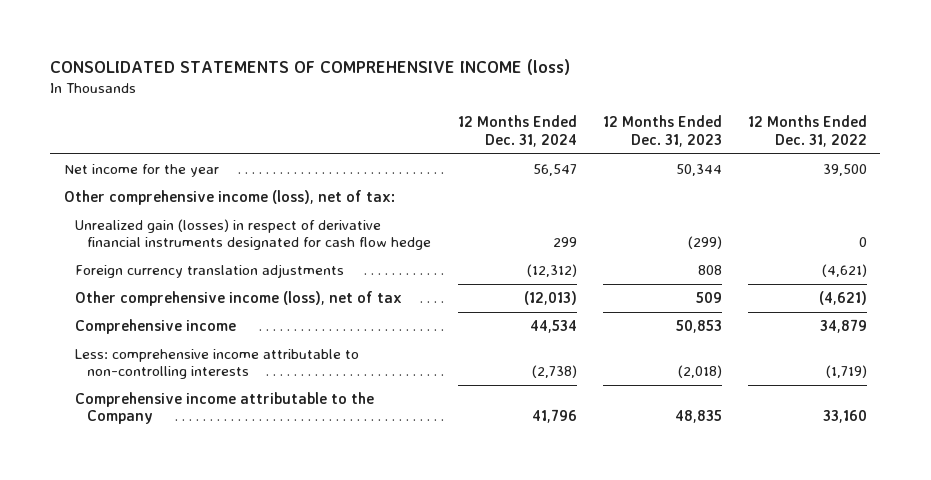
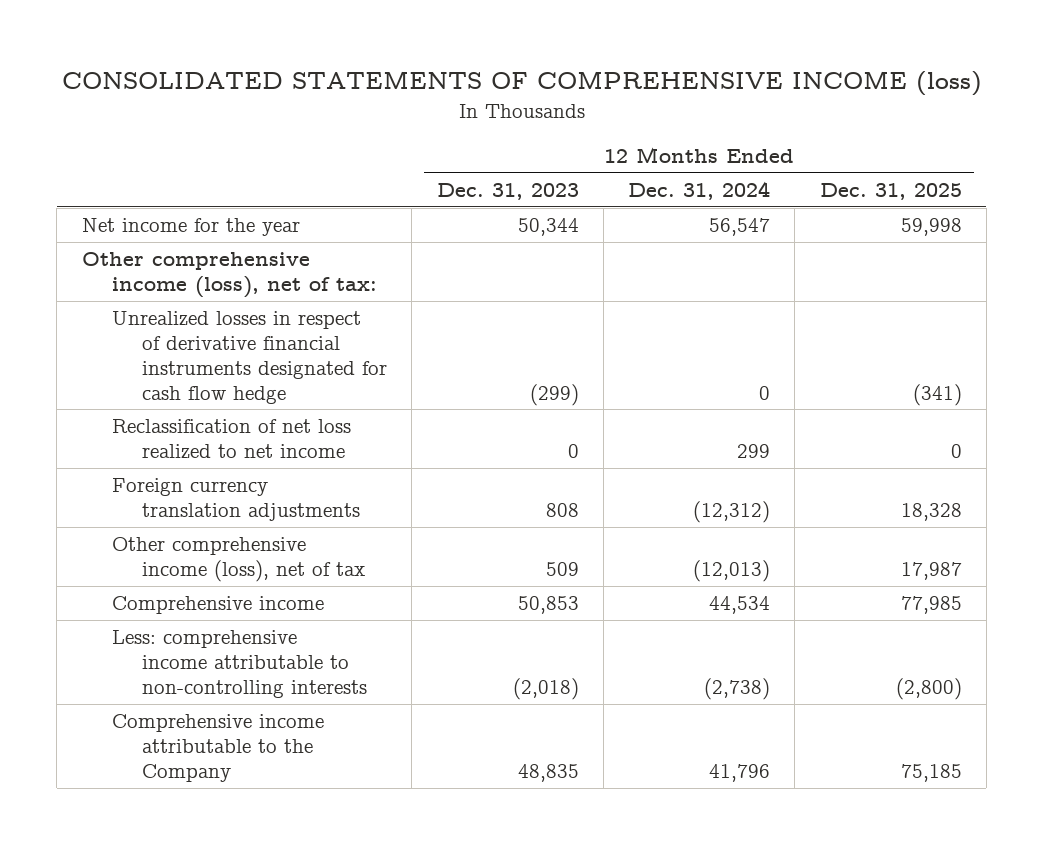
- | 12 Months Ended Dec. 31, 2024 | 12 Months Ended Dec. 31, 2023 | 12 Months Ended Dec. 31, 2022
+ | 12 Months Ended Dec. 31, 2023 | 12 Months Ended Dec. 31, 2024 | 12 Months Ended Dec. 31, 2025
- Unrealized gain (losses) in respect of derivative financial instruments designated for cash flow hedge | 299 | (299) | 0
+ Unrealized losses in respect of derivative financial instruments designated for cash flow hedge | (299) | 0 | (341)
+ Reclassification of net loss realized to net income | 0 | 299 | 0

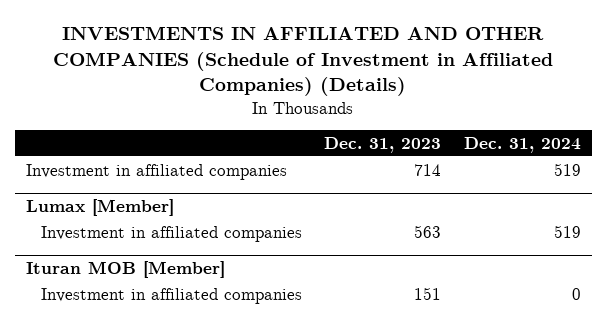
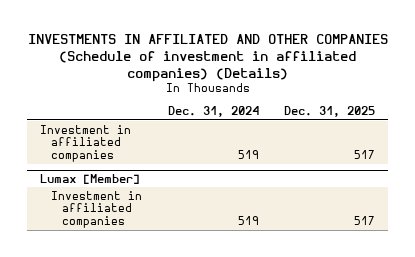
- INVESTMENTS IN AFFILIATED AND OTHER COMPANIES (Schedule of Investment in Affiliated Companies) (Details)
+ INVESTMENTS IN AFFILIATED AND OTHER COMPANIES (Schedule of investment in affiliated companies) (Details)
- | Dec. 31, 2023 | Dec. 31, 2024
+ | Dec. 31, 2024 | Dec. 31, 2025
- Ituran MOB [Member]
- Investment in affiliated companies | 151 | 0

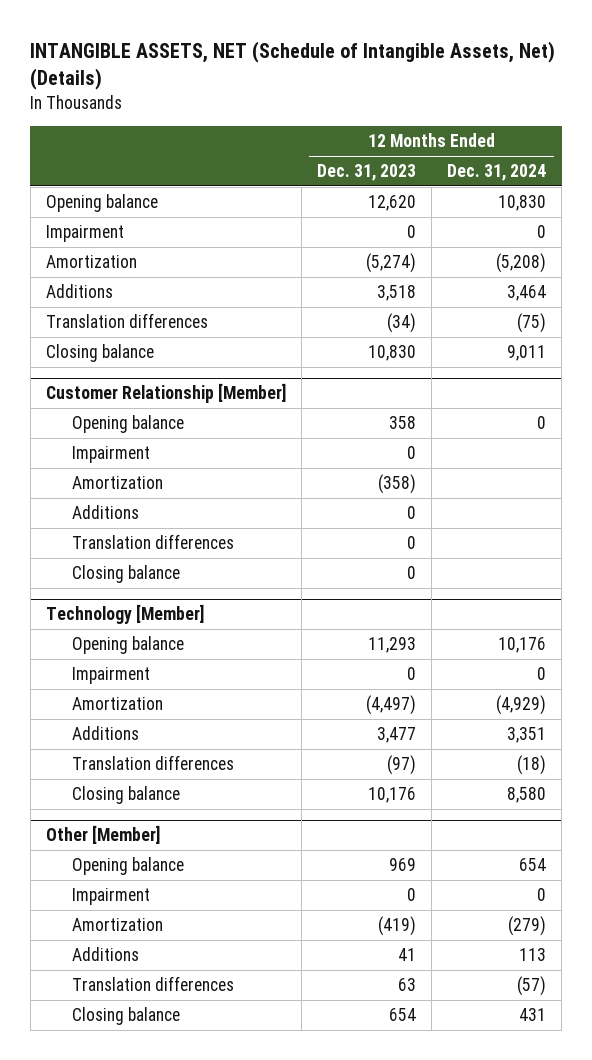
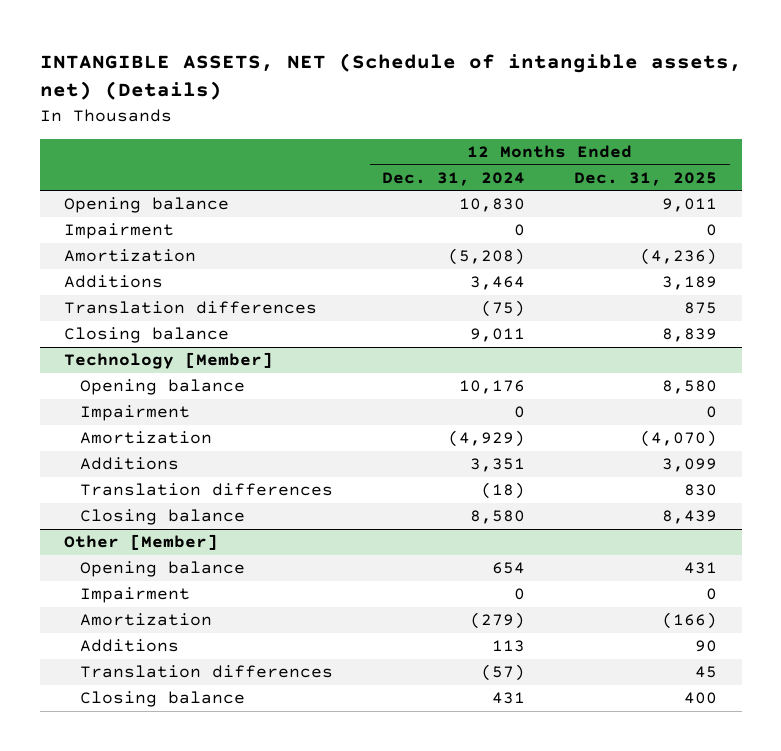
- INTANGIBLE ASSETS, NET (Schedule of Intangible Assets, Net) (Details)
+ INTANGIBLE ASSETS, NET (Schedule of intangible assets, net) (Details)
- | 12 Months Ended Dec. 31, 2023 | 12 Months Ended Dec. 31, 2024
+ | 12 Months Ended Dec. 31, 2024 | 12 Months Ended Dec. 31, 2025
- Customer Relationship [Member]
- Opening balance | 358 | 0
- Impairment | 0 |
- Amortization | (358) |
- Additions | 0 |
- Translation differences | 0 |
- Closing balance | 0 |

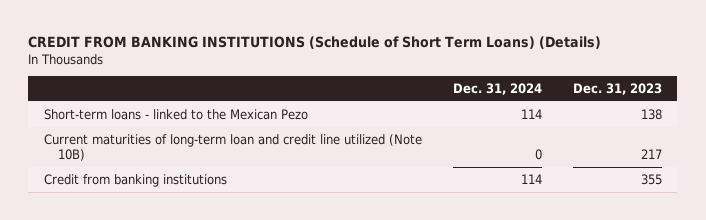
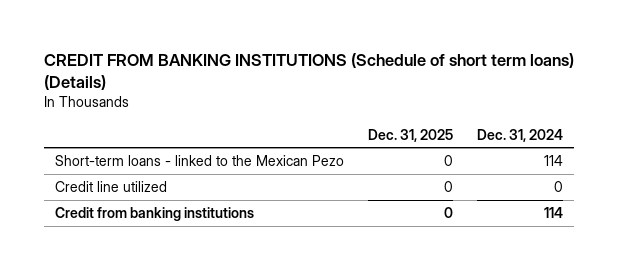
- CREDIT FROM BANKING INSTITUTIONS (Schedule of Short Term Loans) (Details)
+ CREDIT FROM BANKING INSTITUTIONS (Schedule of short term loans) (Details)
- | Dec. 31, 2024 | Dec. 31, 2023
+ | Dec. 31, 2025 | Dec. 31, 2024
- Current maturities of long-term loan and credit line utilized (Note 10B) | 0 | 217
+ Credit line utilized | 0 | 0

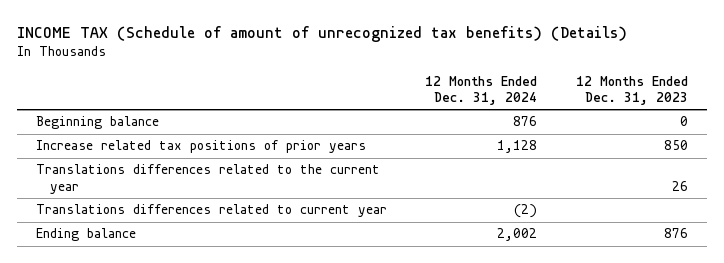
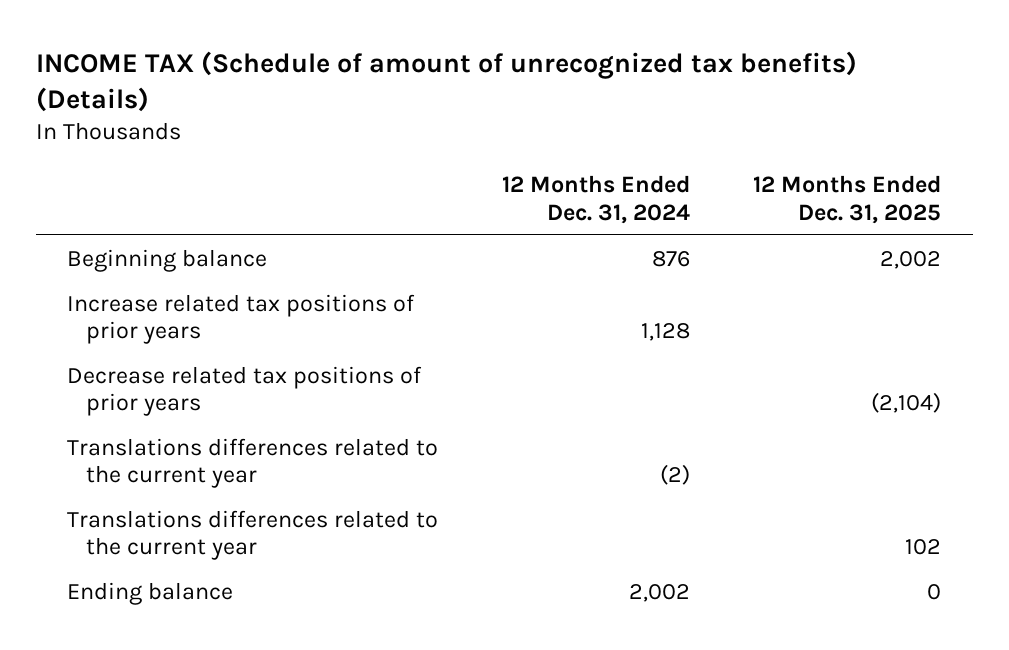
- | 12 Months Ended Dec. 31, 2024 | 12 Months Ended Dec. 31, 2023
+ | 12 Months Ended Dec. 31, 2024 | 12 Months Ended Dec. 31, 2025
+ Decrease related tax positions of prior years | | (2,104)
+ Translations differences related to the current year | (2) |
- Translations differences related to current year | (2) |

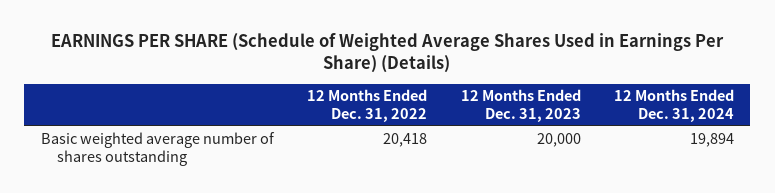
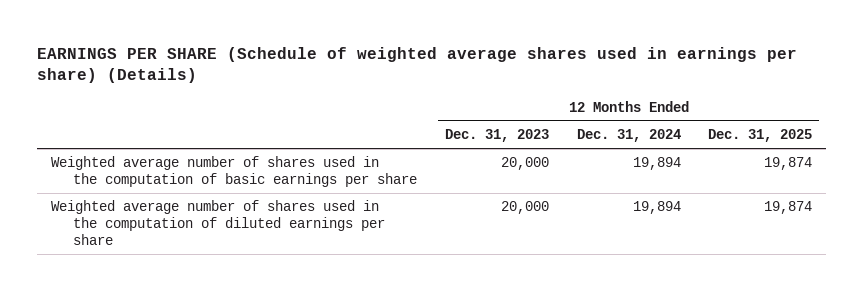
- EARNINGS PER SHARE (Schedule of Weighted Average Shares Used in Earnings Per Share) (Details)
+ EARNINGS PER SHARE (Schedule of weighted average shares used in earnings per share) (Details)
- | 12 Months Ended Dec. 31, 2022 | 12 Months Ended Dec. 31, 2023 | 12 Months Ended Dec. 31, 2024
+ | 12 Months Ended Dec. 31, 2023 | 12 Months Ended Dec. 31, 2024 | 12 Months Ended Dec. 31, 2025
- Basic weighted average number of shares outstanding | 20,418 | 20,000 | 19,894
+ Weighted average number of shares used in the computation of basic earnings per share | 20,000 | 19,894 | 19,874
+ Weighted average number of shares used in the computation of diluted earnings per share | 20,000 | 19,894 | 19,874

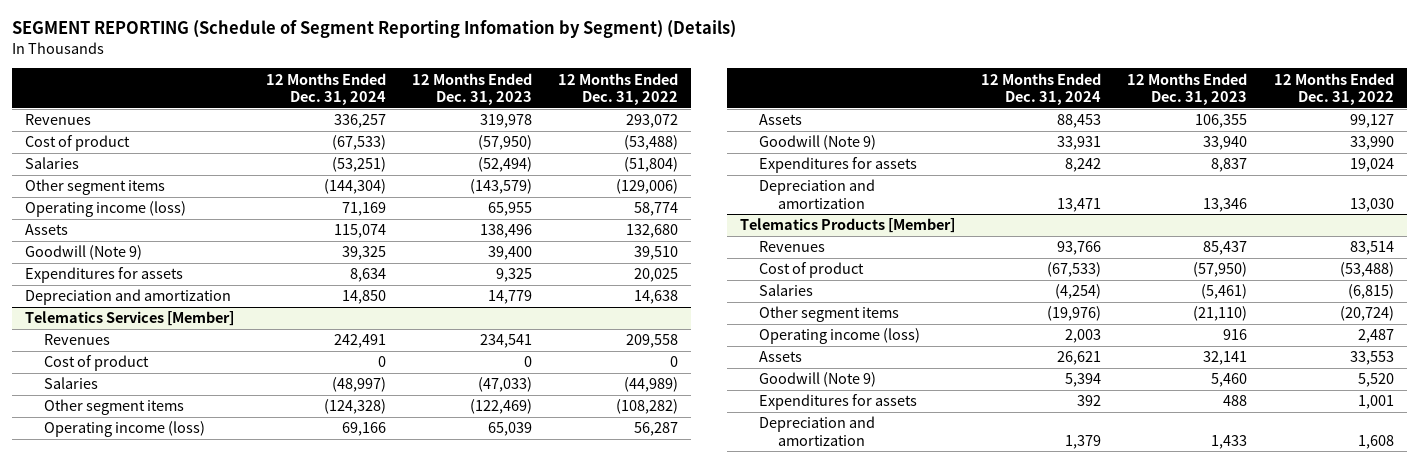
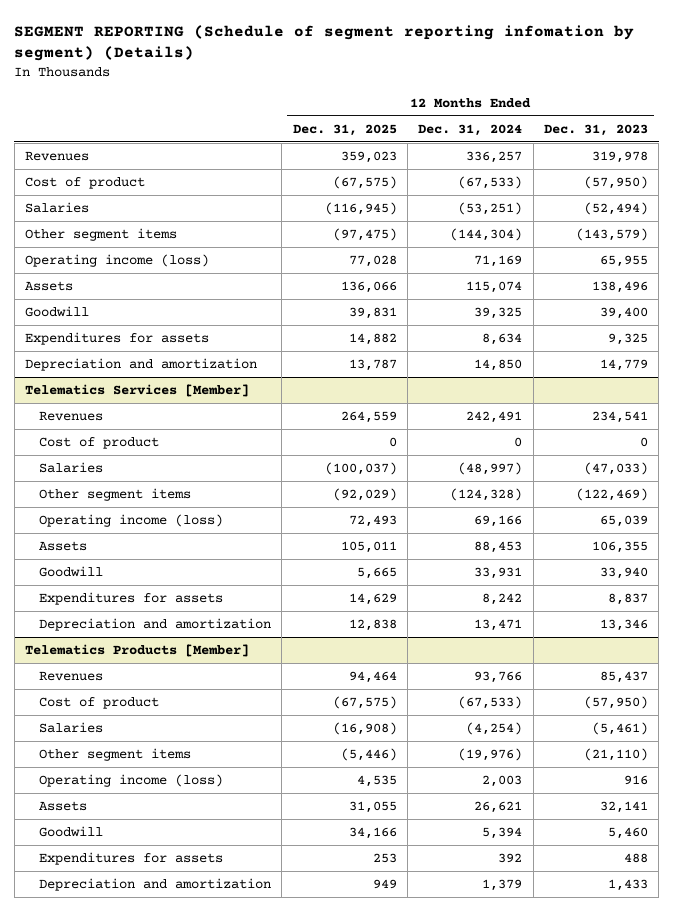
- SEGMENT REPORTING (Schedule of Segment Reporting Infomation by Segment) (Details)
+ SEGMENT REPORTING (Schedule of segment reporting infomation by segment) (Details)
- | 12 Months Ended Dec. 31, 2024 | 12 Months Ended Dec. 31, 2023 | 12 Months Ended Dec. 31, 2022
+ | 12 Months Ended Dec. 31, 2025 | 12 Months Ended Dec. 31, 2024 | 12 Months Ended Dec. 31, 2023
- Goodwill (Note 9) | 39,325 | 39,400 | 39,510
+ Goodwill | 39,831 | 39,325 | 39,400
@ Telematics Services [Member]
- Goodwill (Note 9) | 33,931 | 33,940 | 33,990
+ Goodwill | 5,665 | 33,931 | 33,940
@ Telematics Products [Member]
- Goodwill (Note 9) | 5,394 | 5,460 | 5,520
+ Goodwill | 34,166 | 5,394 | 5,460

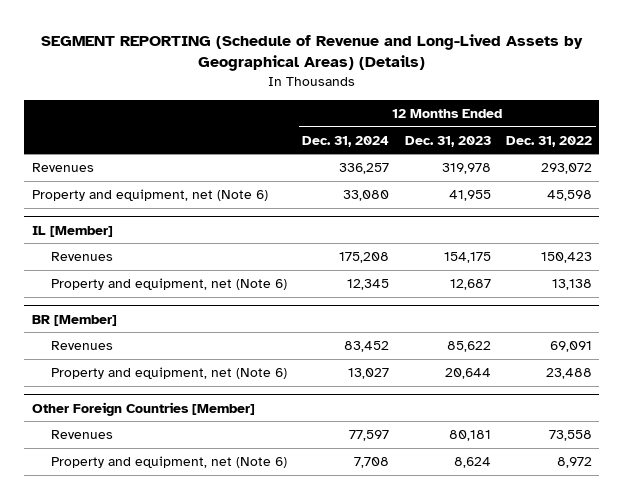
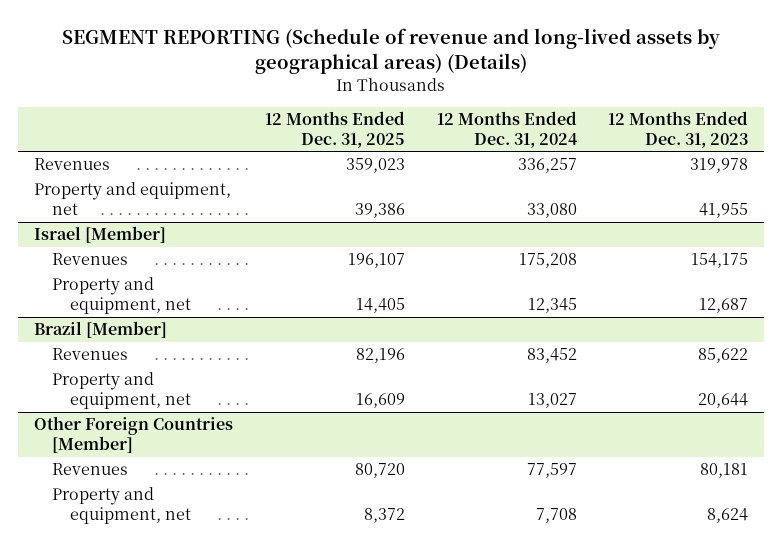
- SEGMENT REPORTING (Schedule of Revenue and Long-Lived Assets by Geographical Areas) (Details)
+ SEGMENT REPORTING (Schedule of revenue and long-lived assets by geographical areas) (Details)
- | 12 Months Ended Dec. 31, 2024 | 12 Months Ended Dec. 31, 2023 | 12 Months Ended Dec. 31, 2022
+ | 12 Months Ended Dec. 31, 2025 | 12 Months Ended Dec. 31, 2024 | 12 Months Ended Dec. 31, 2023
- Property and equipment, net (Note 6) | 33,080 | 41,955 | 45,598
- IL [Member]
+ Property and equipment, net | 39,386 | 33,080 | 41,955
+ Israel [Member]
- Property and equipment, net (Note 6) | 12,345 | 12,687 | 13,138
- BR [Member]
+ Property and equipment, net | 14,405 | 12,345 | 12,687
+ Brazil [Member]
- Property and equipment, net (Note 6) | 13,027 | 20,644 | 23,488
+ Property and equipment, net | 16,609 | 13,027 | 20,644
@ Other Foreign Countries [Member]
- Property and equipment, net (Note 6) | 7,708 | 8,624 | 8,972
+ Property and equipment, net | 8,372 | 7,708 | 8,624

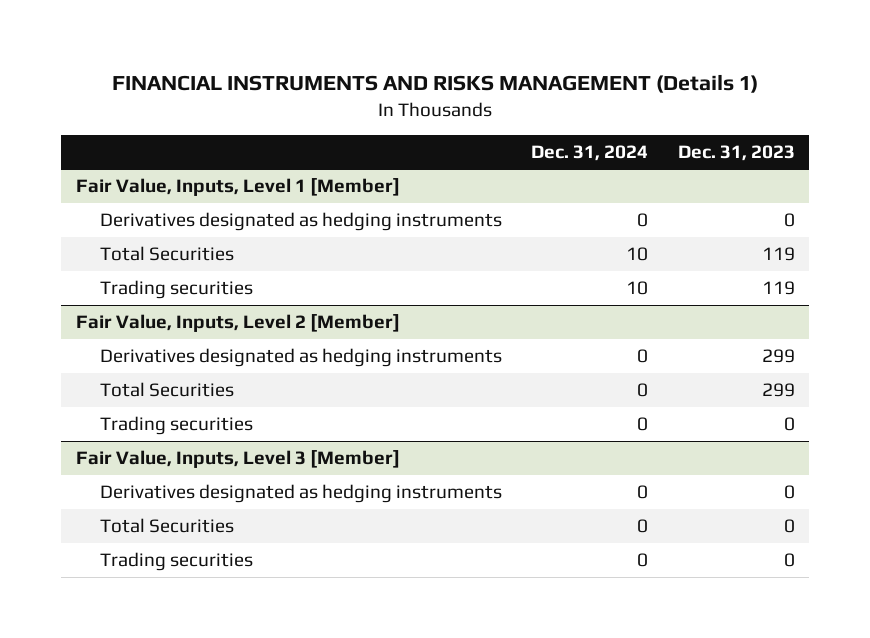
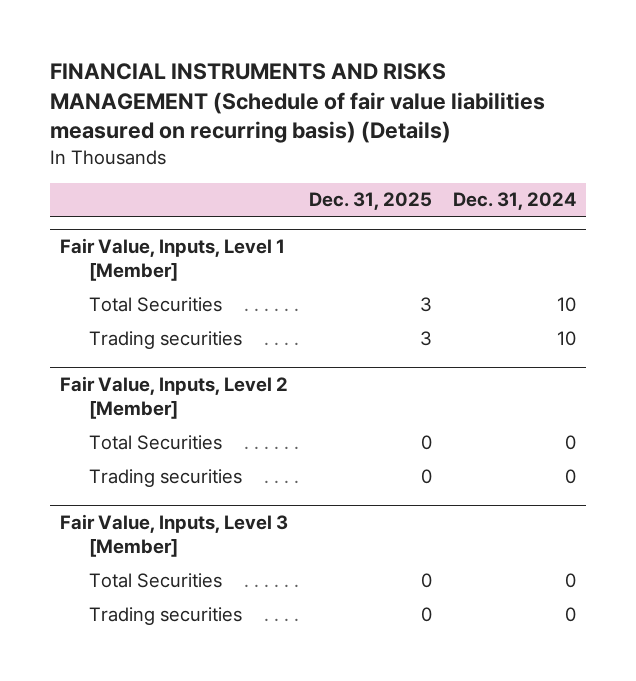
- FINANCIAL INSTRUMENTS AND RISKS MANAGEMENT (Details 1)
+ FINANCIAL INSTRUMENTS AND RISKS MANAGEMENT (Schedule of fair value liabilities measured on recurring basis) (Details)
- | Dec. 31, 2024 | Dec. 31, 2023
+ | Dec. 31, 2025 | Dec. 31, 2024
@ Fair Value, Inputs, Level 1 [Member]
- Derivatives designated as hedging instruments | 0 | 0
@ Fair Value, Inputs, Level 2 [Member]
- Derivatives designated as hedging instruments | 0 | 299
@ Fair Value, Inputs, Level 3 [Member]
- Derivatives designated as hedging instruments | 0 | 0

